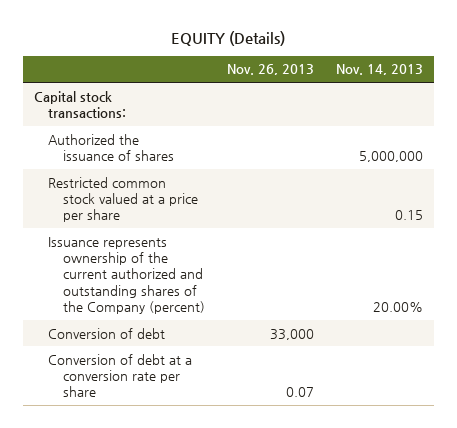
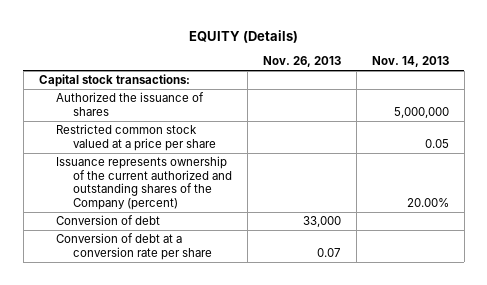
- Restricted common stock valued at a price per share | | 0.15
+ Restricted common stock valued at a price per share | | 0.05

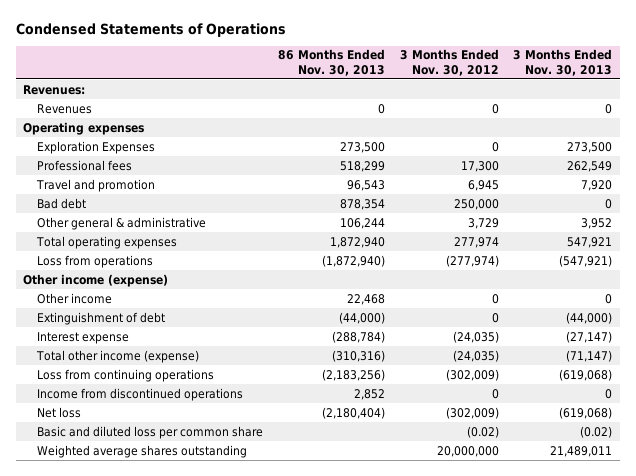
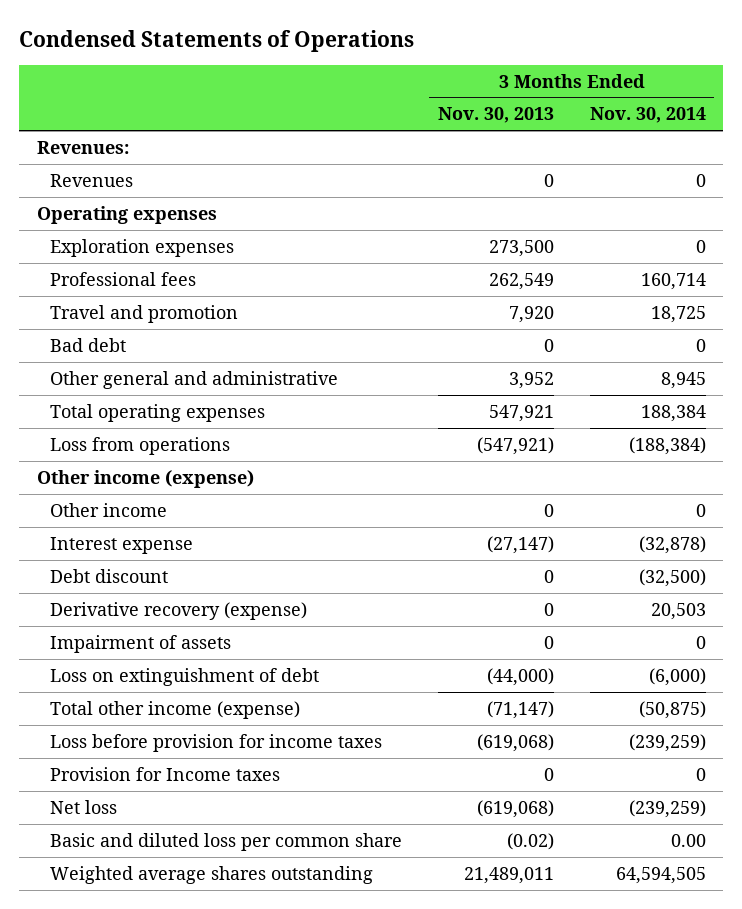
- | 86 Months Ended Nov. 30, 2013 | 3 Months Ended Nov. 30, 2012 | 3 Months Ended Nov. 30, 2013
+ | 3 Months Ended Nov. 30, 2013 | 3 Months Ended Nov. 30, 2014
- Exploration Expenses | 273,500 | 0 | 273,500
+ Exploration expenses | 273,500 | 0
- Other general & administrative | 106,244 | 3,729 | 3,952
+ Other general and administrative | 3,952 | 8,945
- Extinguishment of debt | (44,000) | 0 | (44,000)
+ Debt discount | 0 | (32,500)
+ Derivative recovery (expense) | 0 | 20,503
+ Impairment of assets | 0 | 0
+ Loss on extinguishment of debt | (44,000) | (6,000)
- Loss from continuing operations | (2,183,256) | (302,009) | (619,068)
- Income from discontinued operations | 2,852 | 0 | 0
+ Loss before provision for income taxes | (619,068) | (239,259)
+ Provision for Income taxes | 0 | 0

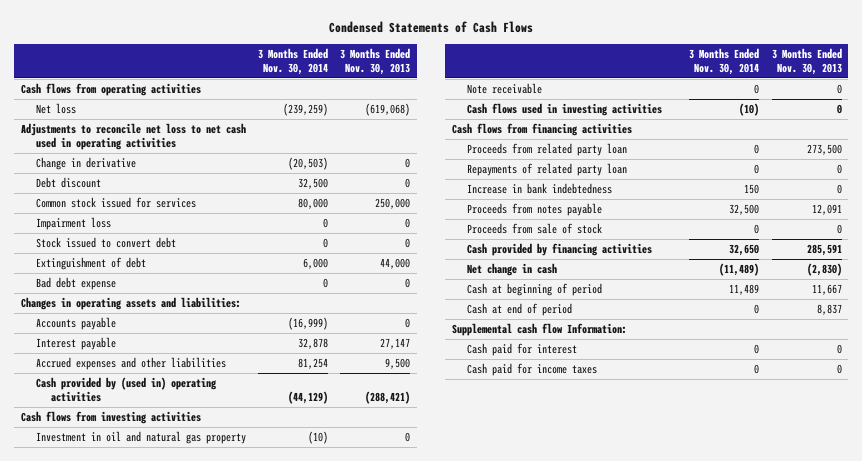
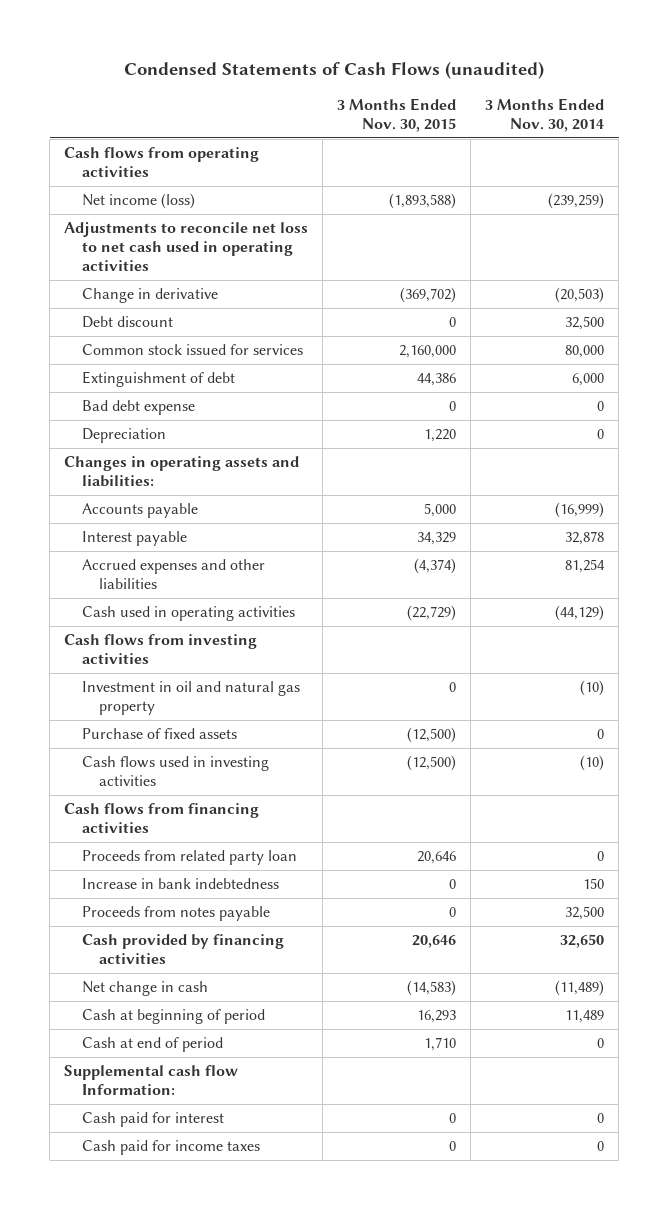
- Condensed Statements of Cash Flows
+ Condensed Statements of Cash Flows (unaudited)
- | 3 Months Ended Nov. 30, 2014 | 3 Months Ended Nov. 30, 2013
+ | 3 Months Ended Nov. 30, 2015 | 3 Months Ended Nov. 30, 2014
- Net loss | (239,259) | (619,068)
+ Net income (loss) | (1,893,588) | (239,259)
- Impairment loss | 0 | 0
- Stock issued to convert debt | 0 | 0
+ Depreciation | 1,220 | 0
- Cash provided by (used in) operating activities | (44,129) | (288,421)
+ Cash used in operating activities | (22,729) | (44,129)
- Note receivable | 0 | 0
+ Purchase of fixed assets | (12,500) | 0
- Repayments of related party loan | 0 | 0
- Proceeds from sale of stock | 0 | 0

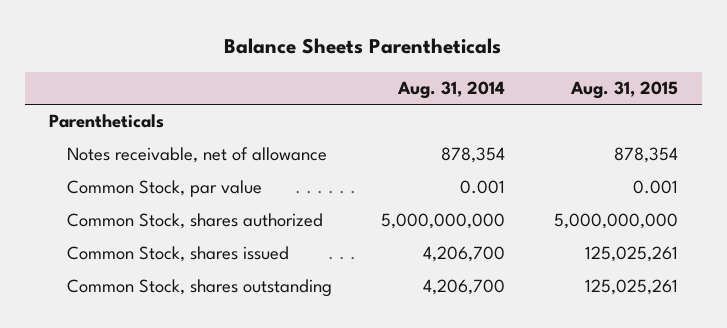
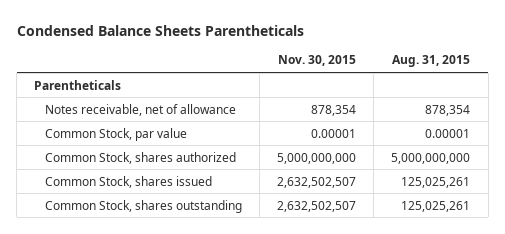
- Balance Sheets Parentheticals
+ Condensed Balance Sheets Parentheticals
- | Aug. 31, 2014 | Aug. 31, 2015
+ | Nov. 30, 2015 | Aug. 31, 2015
- Common Stock, par value | 0.001 | 0.001
+ Common Stock, par value | 0.00001 | 0.00001

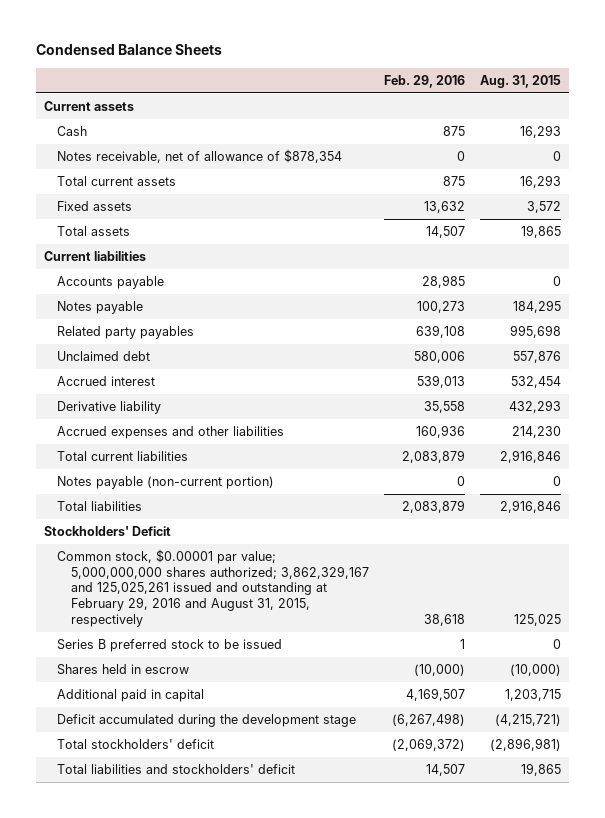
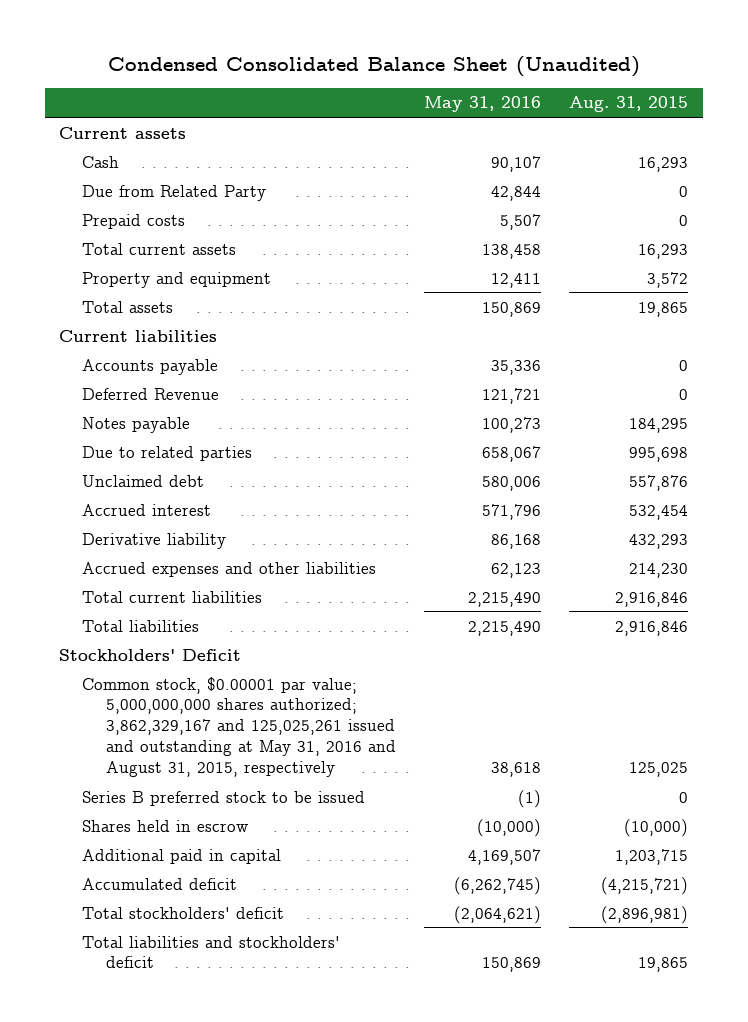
- Condensed Balance Sheets
+ Condensed Consolidated Balance Sheet (Unaudited)
- | Feb. 29, 2016 | Aug. 31, 2015
+ | May 31, 2016 | Aug. 31, 2015
- Notes receivable, net of allowance of $878,354 | 0 | 0
+ Due from Related Party | 42,844 | 0
+ Prepaid costs | 5,507 | 0
- Fixed assets | 13,632 | 3,572
+ Property and equipment | 12,411 | 3,572
+ Deferred Revenue | 121,721 | 0
- Related party payables | 639,108 | 995,698
+ Due to related parties | 658,067 | 995,698
- Notes payable (non-current portion) | 0 | 0
- Common stock, $0.00001 par value; 5,000,000,000 shares authorized; 3,862,329,167 and 125,025,261 issued and outstanding at February 29, 2016 and August 31, 2015, respectively | 38,618 | 125,025
+ Common stock, $0.00001 par value; 5,000,000,000 shares authorized; 3,862,329,167 and 125,025,261 issued and outstanding at May 31, 2016 and August 31, 2015, respectively | 38,618 | 125,025
- Deficit accumulated during the development stage | (6,267,498) | (4,215,721)
+ Accumulated deficit | (6,262,745) | (4,215,721)

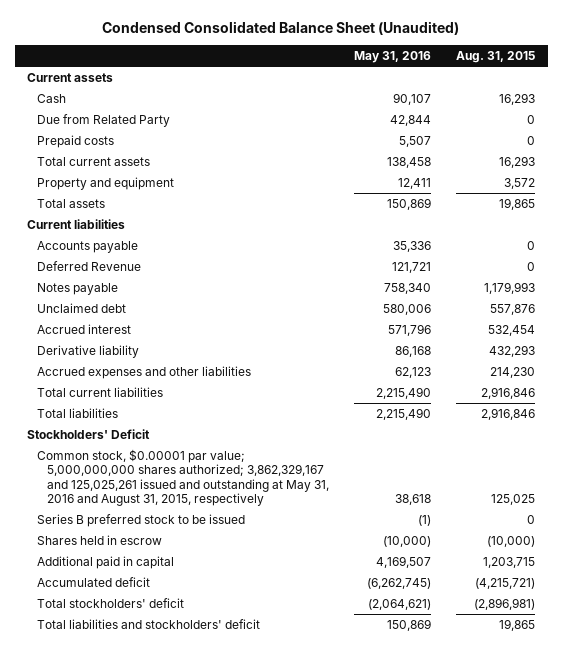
- Notes payable | 100,273 | 184,295
- Due to related parties | 658,067 | 995,698
+ Notes payable | 758,340 | 1,179,993

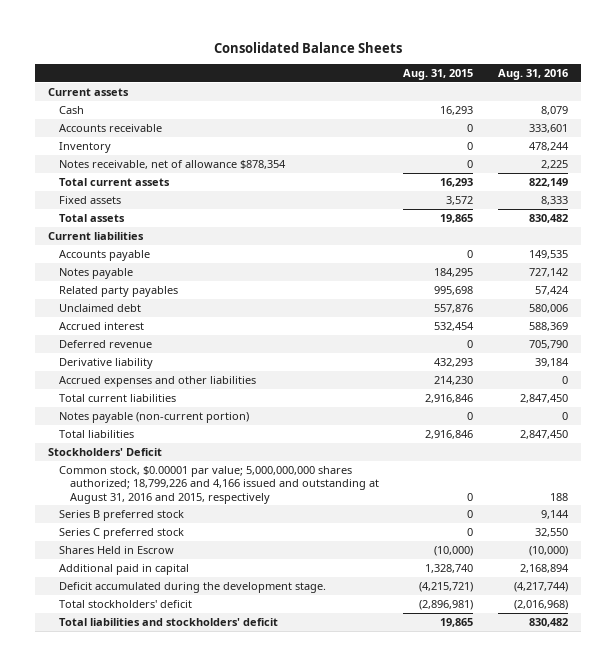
- Condensed Consolidated Balance Sheet (Unaudited)
+ Consolidated Balance Sheets
- | May 31, 2016 | Aug. 31, 2015
+ | Aug. 31, 2015 | Aug. 31, 2016
- Due from Related Party | 42,844 | 0
- Prepaid costs | 5,507 | 0
+ Accounts receivable | 0 | 333,601
+ Inventory | 0 | 478,244
+ Notes receivable, net of allowance $878,354 | 0 | 2,225
- Property and equipment | 12,411 | 3,572
+ Fixed assets | 3,572 | 8,333
- Deferred Revenue | 121,721 | 0
- Notes payable | 758,340 | 1,179,993
+ Notes payable | 184,295 | 727,142
+ Related party payables | 995,698 | 57,424
+ Deferred revenue | 0 | 705,790
+ Notes payable (non-current portion) | 0 | 0
- Common stock, $0.00001 par value; 5,000,000,000 shares authorized; 3,862,329,167 and 125,025,261 issued and outstanding at May 31, 2016 and August 31, 2015, respectively | 38,618 | 125,025
- Series B preferred stock to be issued | (1) | 0
- Shares held in escrow | (10,000) | (10,000)
- Additional paid in capital | 4,169,507 | 1,203,715
- Accumulated deficit | (6,262,745) | (4,215,721)
+ Common stock, $0.00001 par value; 5,000,000,000 shares authorized; 18,799,226 and 4,166 issued and outstanding at August 31, 2016 and 2015, respectively | 0 | 188
+ Series B preferred stock | 0 | 9,144
+ Series C preferred stock | 0 | 32,550
+ Shares Held in Escrow | (10,000) | (10,000)
+ Additional paid in capital | 1,328,740 | 2,168,894
+ Deficit accumulated during the development stage. | (4,215,721) | (4,217,744)

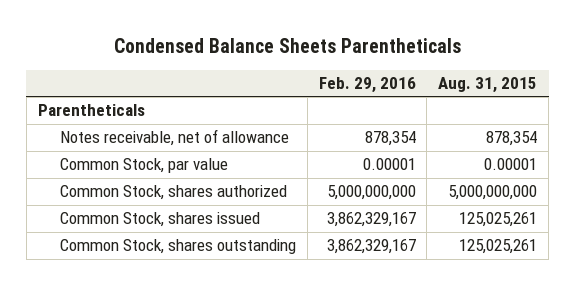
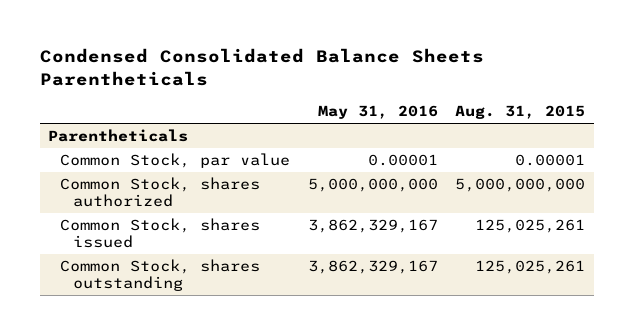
- Condensed Balance Sheets Parentheticals
+ Condensed Consolidated Balance Sheets Parentheticals
- | Feb. 29, 2016 | Aug. 31, 2015
+ | May 31, 2016 | Aug. 31, 2015
- Notes receivable, net of allowance | 878,354 | 878,354

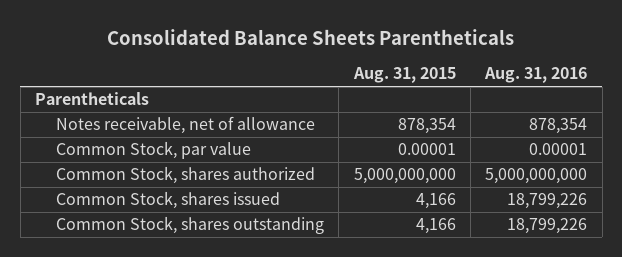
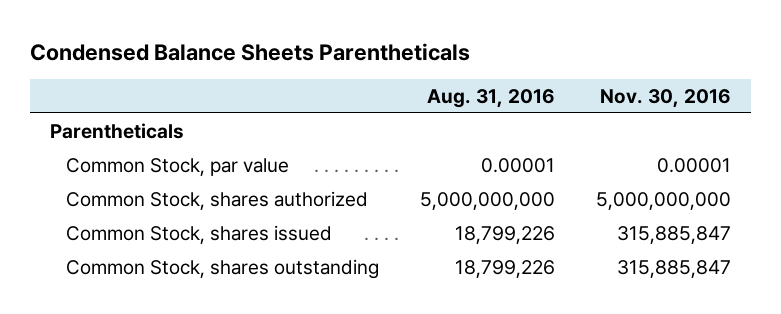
- Consolidated Balance Sheets Parentheticals
+ Condensed Balance Sheets Parentheticals
- | Aug. 31, 2015 | Aug. 31, 2016
+ | Aug. 31, 2016 | Nov. 30, 2016
- Notes receivable, net of allowance | 878,354 | 878,354

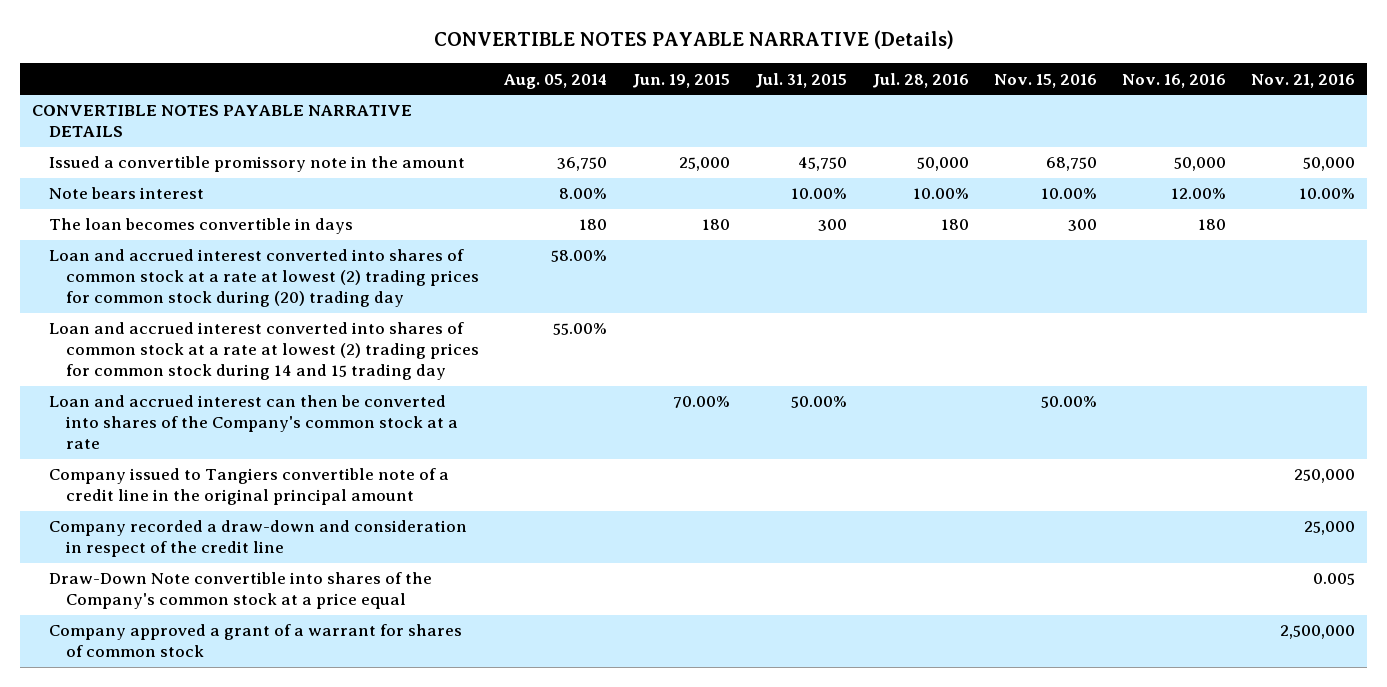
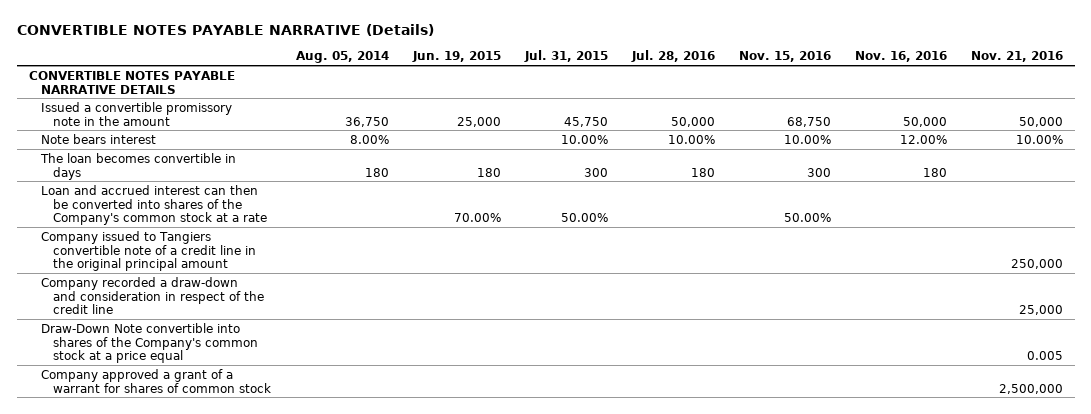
- Loan and accrued interest converted into shares of common stock at a rate at lowest (2) trading prices for common stock during (20) trading day | 58.00% | | | | | |
- Loan and accrued interest converted into shares of common stock at a rate at lowest (2) trading prices for common stock during 14 and 15 trading day | 55.00% | | | | | |

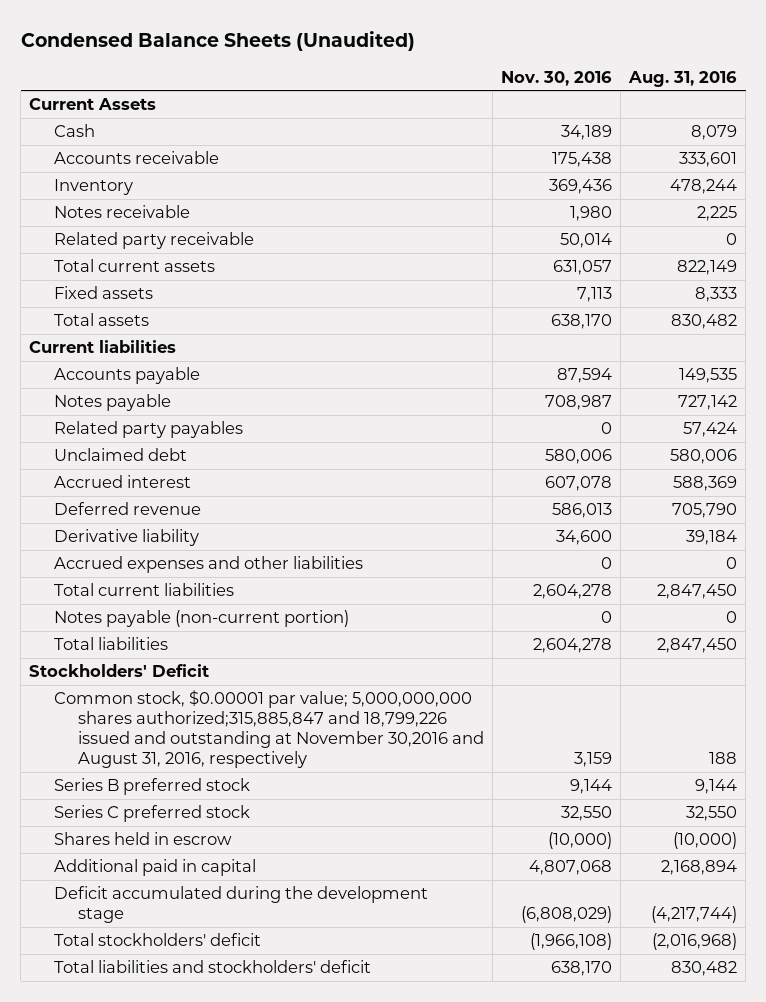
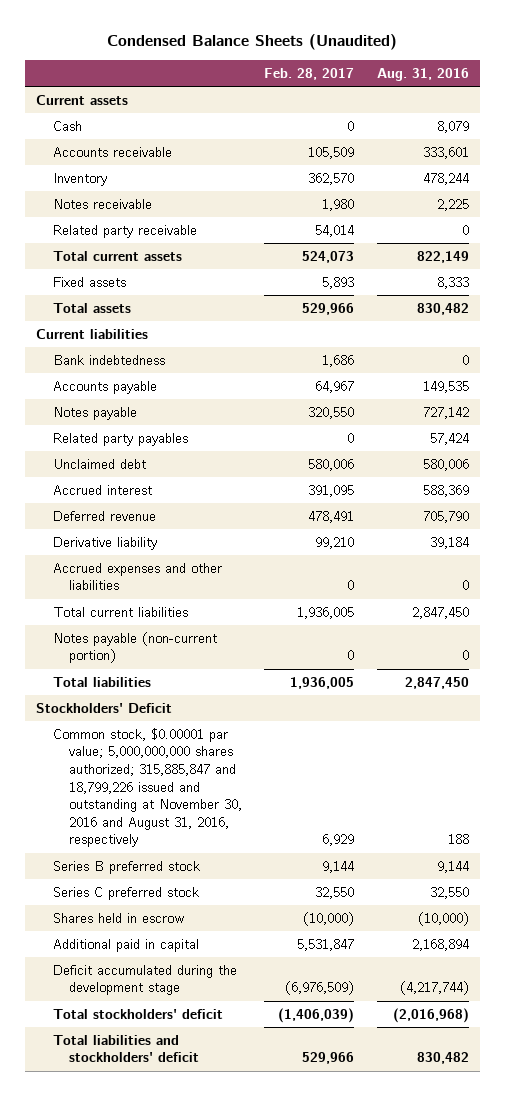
- | Nov. 30, 2016 | Aug. 31, 2016
+ | Feb. 28, 2017 | Aug. 31, 2016
- Current Assets
+ Current assets
+ Bank indebtedness | 1,686 | 0
- Common stock, $0.00001 par value; 5,000,000,000 shares authorized;315,885,847 and 18,799,226 issued and outstanding at November 30,2016 and August 31, 2016, respectively | 3,159 | 188
+ Common stock, $0.00001 par value; 5,000,000,000 shares authorized; 315,885,847 and 18,799,226 issued and outstanding at November 30, 2016 and August 31, 2016, respectively | 6,929 | 188

